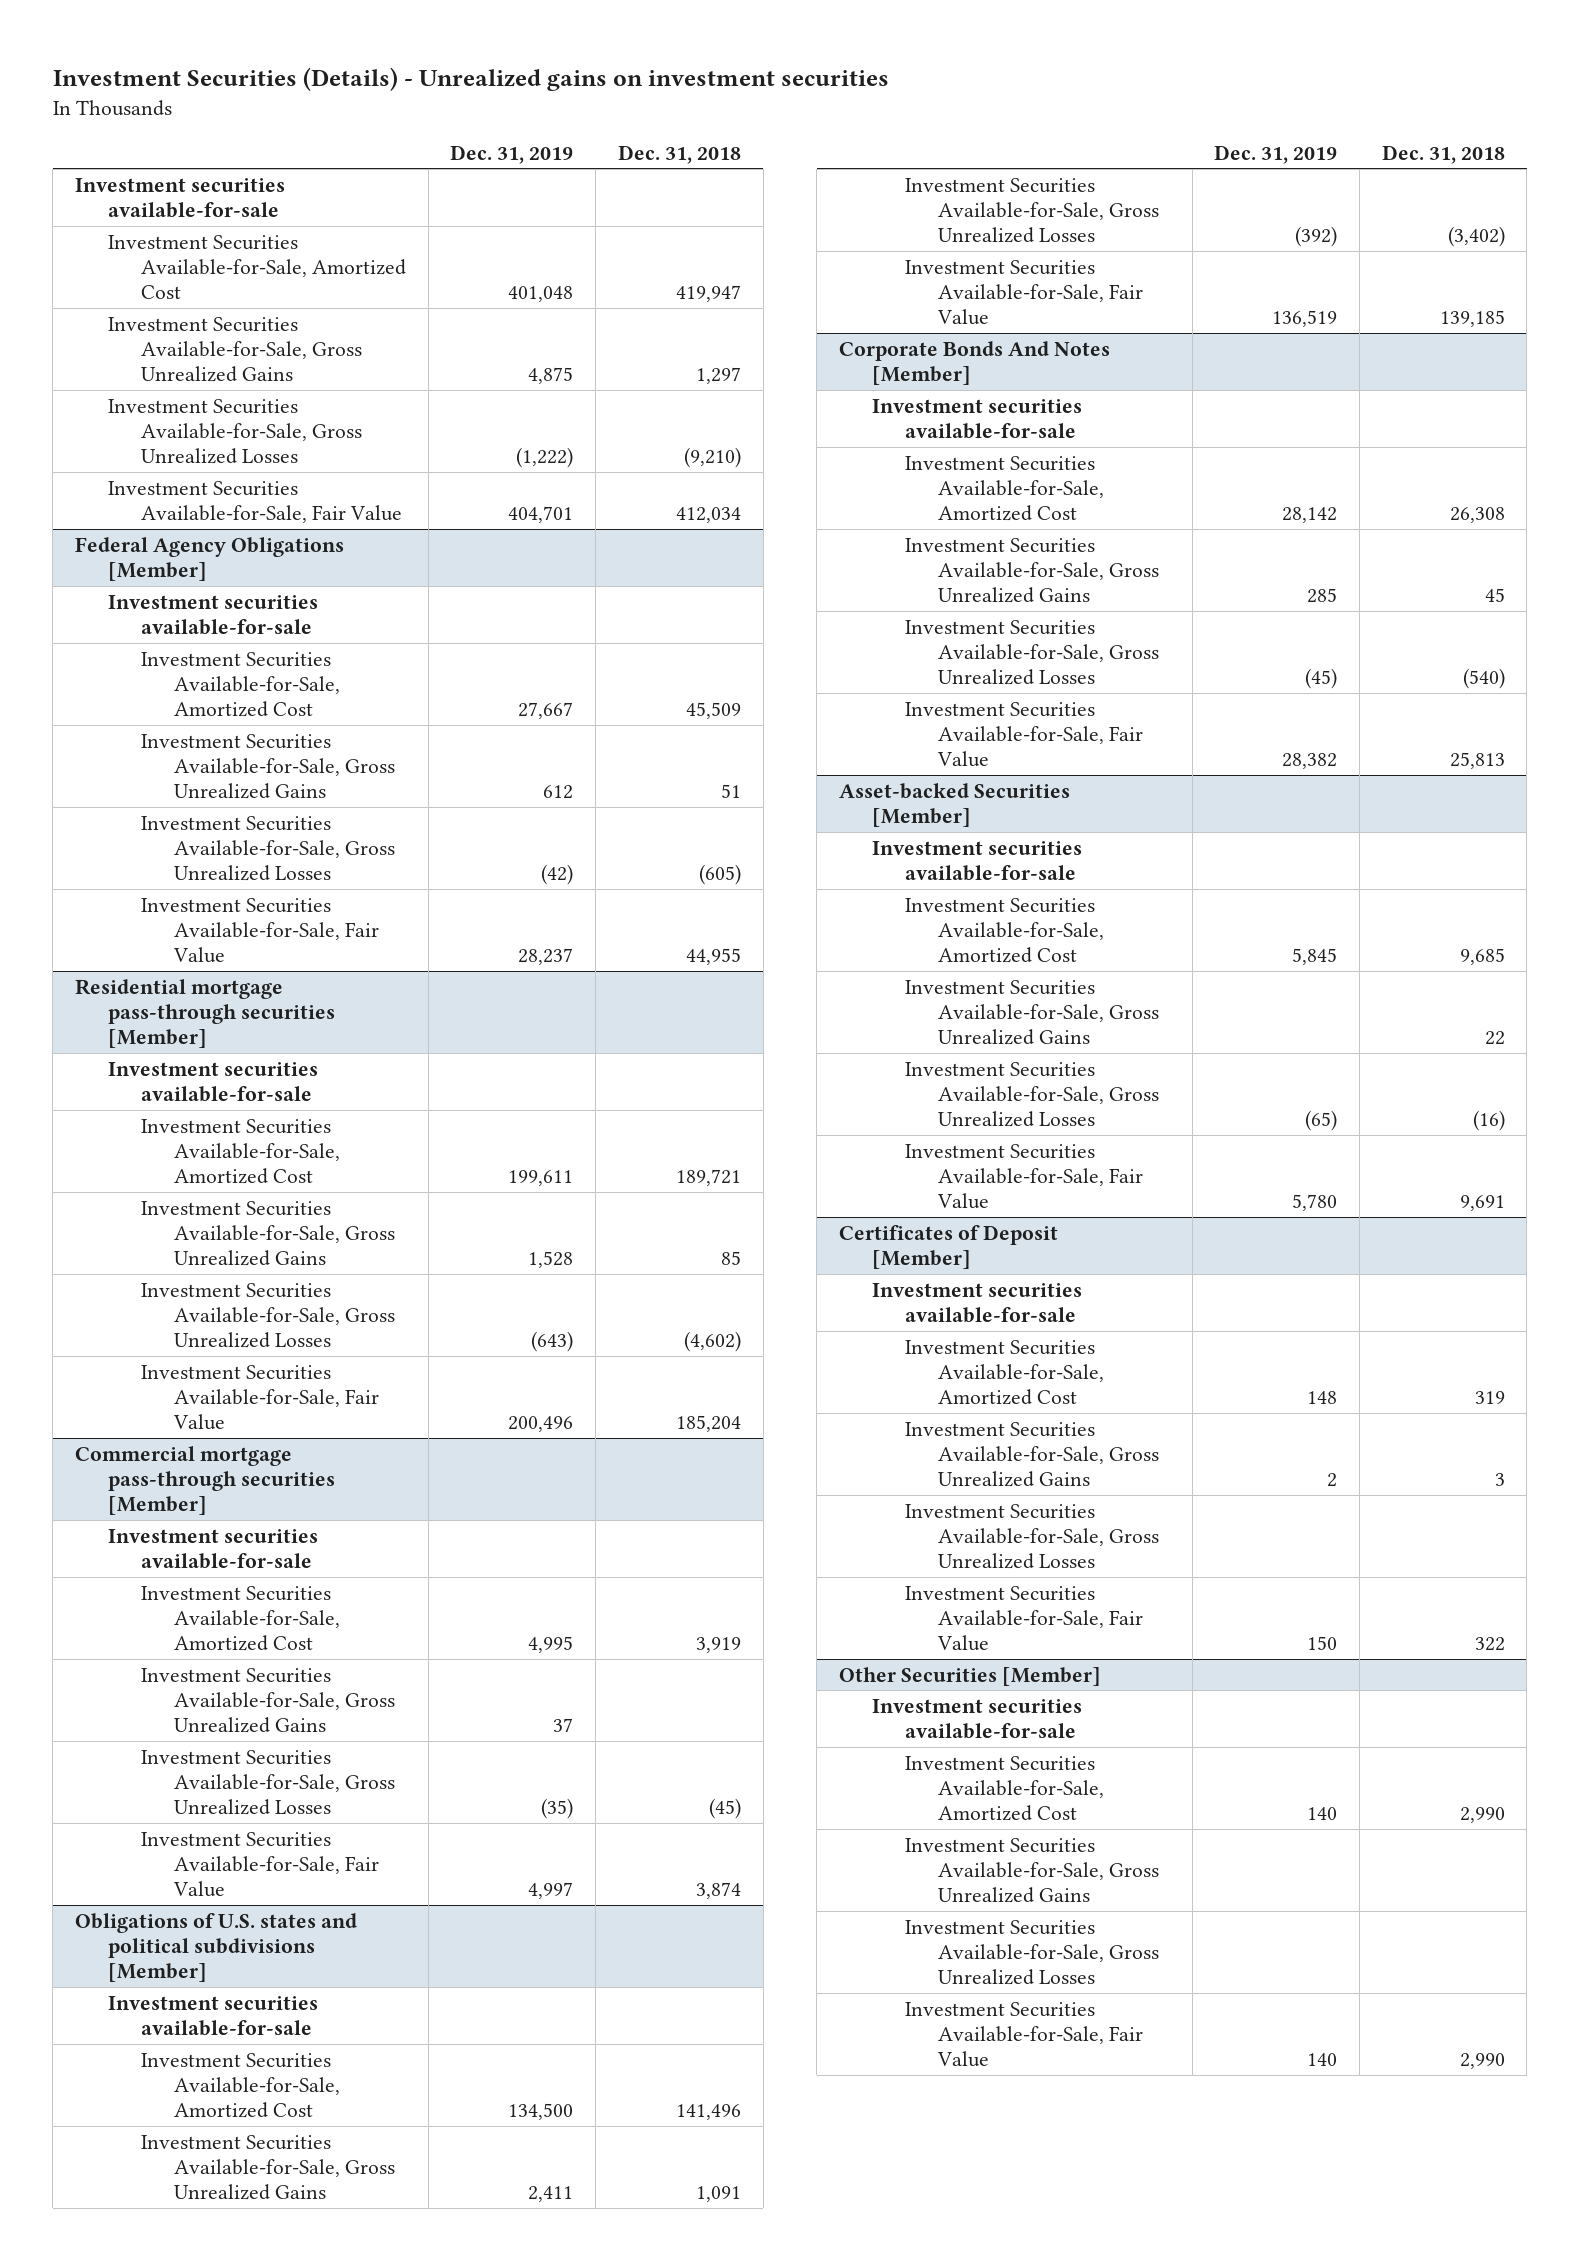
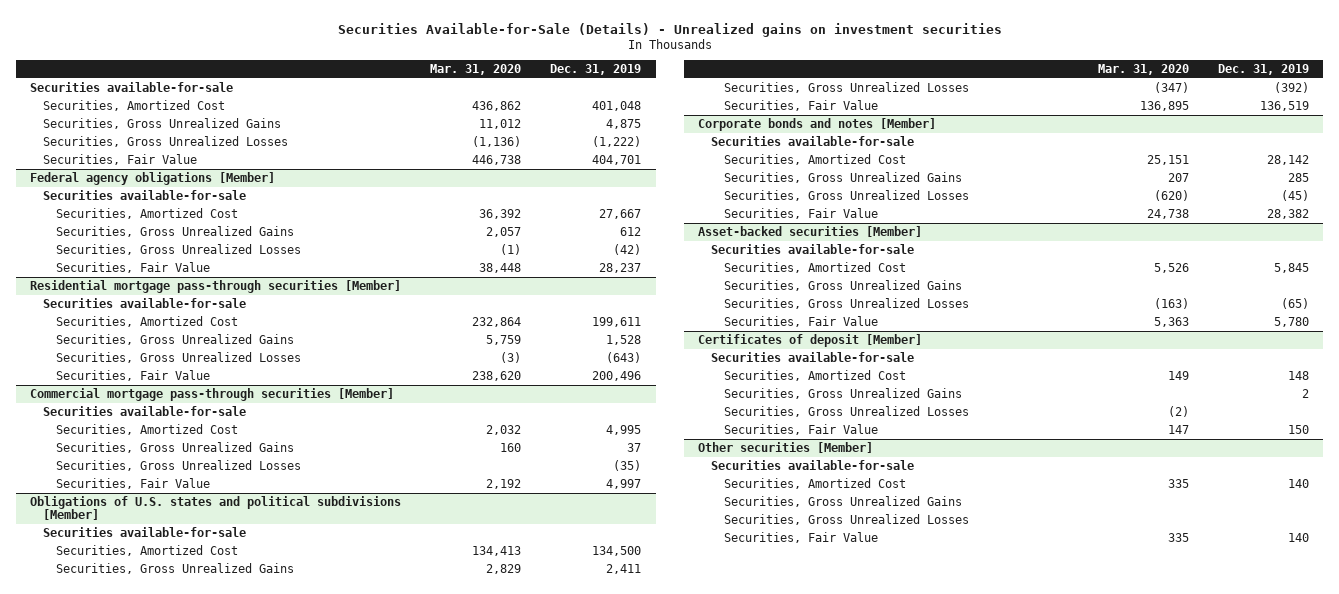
- Investment Securities (Details) - Unrealized gains on investment securities
+ Securities Available-for-Sale (Details) - Unrealized gains on investment securities
- | Dec. 31, 2019 | Dec. 31, 2018
+ | Mar. 31, 2020 | Dec. 31, 2019
- Investment securities available-for-sale
- Investment Securities Available-for-Sale, Amortized Cost | 401,048 | 419,947
- Investment Securities Available-for-Sale, Gross Unrealized Gains | 4,875 | 1,297
- Investment Securities Available-for-Sale, Gross Unrealized Losses | (1,222) | (9,210)
- Investment Securities Available-for-Sale, Fair Value | 404,701 | 412,034
- Federal Agency Obligations [Member]
- Investment securities available-for-sale
- Investment Securities Available-for-Sale, Amortized Cost | 27,667 | 45,509
- Investment Securities Available-for-Sale, Gross Unrealized Gains | 612 | 51
- Investment Securities Available-for-Sale, Gross Unrealized Losses | (42) | (605)
- Investment Securities Available-for-Sale, Fair Value | 28,237 | 44,955
+ Securities available-for-sale
+ Securities, Amortized Cost | 436,862 | 401,048
+ Securities, Gross Unrealized Gains | 11,012 | 4,875
+ Securities, Gross Unrealized Losses | (1,136) | (1,222)
+ Securities, Fair Value | 446,738 | 404,701
+ Federal agency obligations [Member]
+ Securities available-for-sale
+ Securities, Amortized Cost | 36,392 | 27,667
+ Securities, Gross Unrealized Gains | 2,057 | 612
+ Securities, Gross Unrealized Losses | (1) | (42)
+ Securities, Fair Value | 38,448 | 28,237
@ Residential mortgage pass-through securities [Member]
- Investment securities available-for-sale
- Investment Securities Available-for-Sale, Amortized Cost | 199,611 | 189,721
- Investment Securities Available-for-Sale, Gross Unrealized Gains | 1,528 | 85
- Investment Securities Available-for-Sale, Gross Unrealized Losses | (643) | (4,602)
- Investment Securities Available-for-Sale, Fair Value | 200,496 | 185,204
+ Securities available-for-sale
+ Securities, Amortized Cost | 232,864 | 199,611
+ Securities, Gross Unrealized Gains | 5,759 | 1,528
+ Securities, Gross Unrealized Losses | (3) | (643)
+ Securities, Fair Value | 238,620 | 200,496
@ Commercial mortgage pass-through securities [Member]
- Investment securities available-for-sale
- Investment Securities Available-for-Sale, Amortized Cost | 4,995 | 3,919
- Investment Securities Available-for-Sale, Gross Unrealized Gains | 37 |
- Investment Securities Available-for-Sale, Gross Unrealized Losses | (35) | (45)
- Investment Securities Available-for-Sale, Fair Value | 4,997 | 3,874
+ Securities available-for-sale
+ Securities, Amortized Cost | 2,032 | 4,995
+ Securities, Gross Unrealized Gains | 160 | 37
+ Securities, Gross Unrealized Losses | | (35)
+ Securities, Fair Value | 2,192 | 4,997
@ Obligations of U.S. states and political subdivisions [Member]
- Investment securities available-for-sale
- Investment Securities Available-for-Sale, Amortized Cost | 134,500 | 141,496
- Investment Securities Available-for-Sale, Gross Unrealized Gains | 2,411 | 1,091
- Investment Securities Available-for-Sale, Gross Unrealized Losses | (392) | (3,402)
- Investment Securities Available-for-Sale, Fair Value | 136,519 | 139,185
- Corporate Bonds And Notes [Member]
- Investment securities available-for-sale
- Investment Securities Available-for-Sale, Amortized Cost | 28,142 | 26,308
- Investment Securities Available-for-Sale, Gross Unrealized Gains | 285 | 45
- Investment Securities Available-for-Sale, Gross Unrealized Losses | (45) | (540)
- Investment Securities Available-for-Sale, Fair Value | 28,382 | 25,813
- Asset-backed Securities [Member]
- Investment securities available-for-sale
- Investment Securities Available-for-Sale, Amortized Cost | 5,845 | 9,685
- Investment Securities Available-for-Sale, Gross Unrealized Gains | | 22
- Investment Securities Available-for-Sale, Gross Unrealized Losses | (65) | (16)
- Investment Securities Available-for-Sale, Fair Value | 5,780 | 9,691
- Certificates of Deposit [Member]
- Investment securities available-for-sale
- Investment Securities Available-for-Sale, Amortized Cost | 148 | 319
- Investment Securities Available-for-Sale, Gross Unrealized Gains | 2 | 3
- Investment Securities Available-for-Sale, Gross Unrealized Losses
- Investment Securities Available-for-Sale, Fair Value | 150 | 322
- Other Securities [Member]
- Investment securities available-for-sale
- Investment Securities Available-for-Sale, Amortized Cost | 140 | 2,990
- Investment Securities Available-for-Sale, Gross Unrealized Gains
- Investment Securities Available-for-Sale, Gross Unrealized Losses
- Investment Securities Available-for-Sale, Fair Value | 140 | 2,990
@ Obligations of U.S. states and political subdivisions [Member]
+ Securities available-for-sale
+ Securities, Amortized Cost | 134,413 | 134,500
+ Securities, Gross Unrealized Gains | 2,829 | 2,411
+ Securities, Gross Unrealized Losses | (347) | (392)
+ Securities, Fair Value | 136,895 | 136,519
+ Corporate bonds and notes [Member]
+ Securities available-for-sale
+ Securities, Amortized Cost | 25,151 | 28,142
+ Securities, Gross Unrealized Gains | 207 | 285
+ Securities, Gross Unrealized Losses | (620) | (45)
+ Securities, Fair Value | 24,738 | 28,382
+ Asset-backed securities [Member]
+ Securities available-for-sale
+ Securities, Amortized Cost | 5,526 | 5,845
+ Securities, Gross Unrealized Gains
+ Securities, Gross Unrealized Losses | (163) | (65)
+ Securities, Fair Value | 5,363 | 5,780
+ Certificates of deposit [Member]
+ Securities available-for-sale
+ Securities, Amortized Cost | 149 | 148
+ Securities, Gross Unrealized Gains | | 2
+ Securities, Gross Unrealized Losses | (2) |
+ Securities, Fair Value | 147 | 150
+ Other securities [Member]
+ Securities available-for-sale
+ Securities, Amortized Cost | 335 | 140
+ Securities, Gross Unrealized Gains
+ Securities, Gross Unrealized Losses
+ Securities, Fair Value | 335 | 140

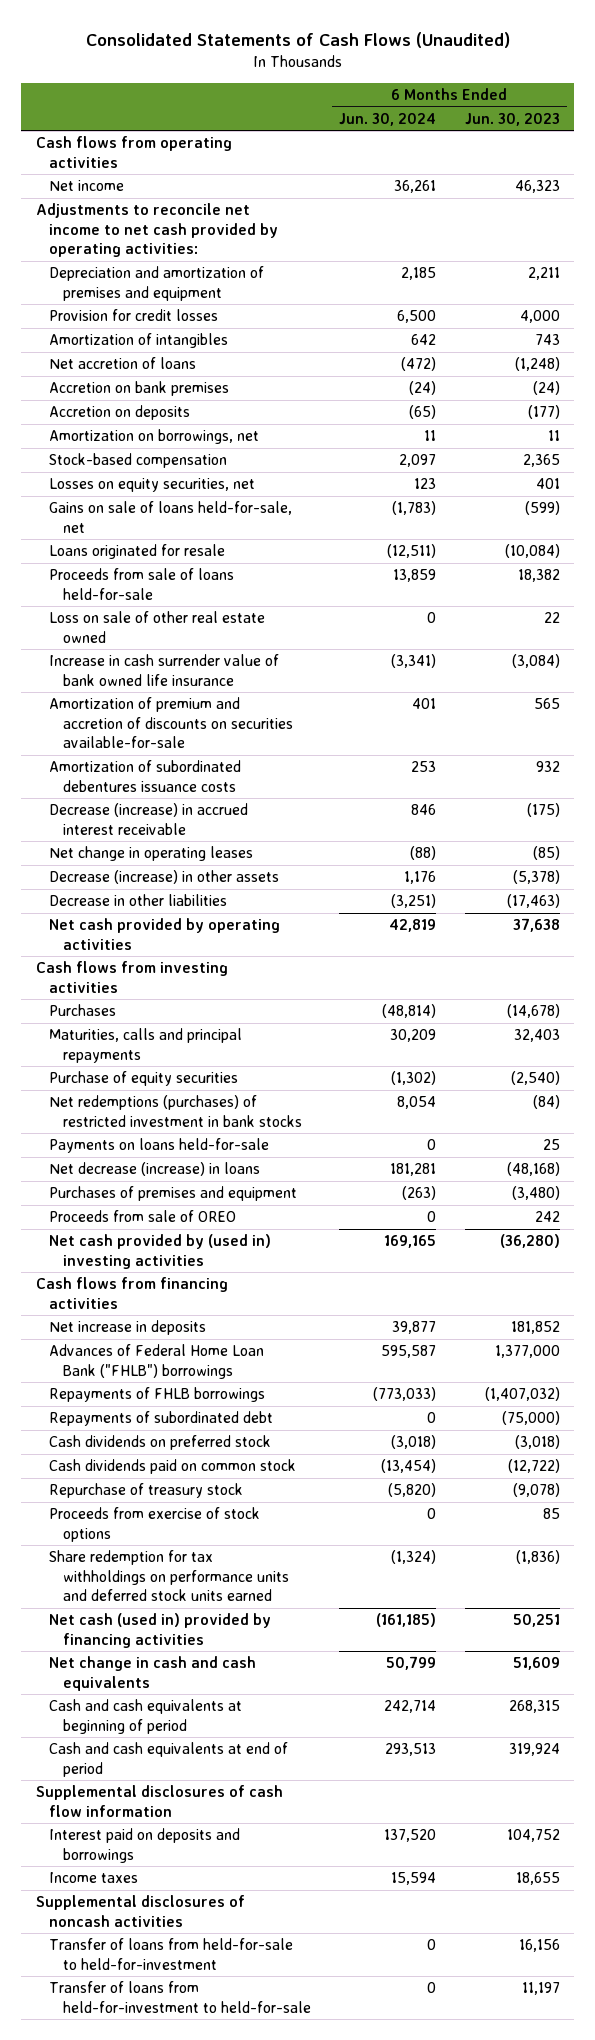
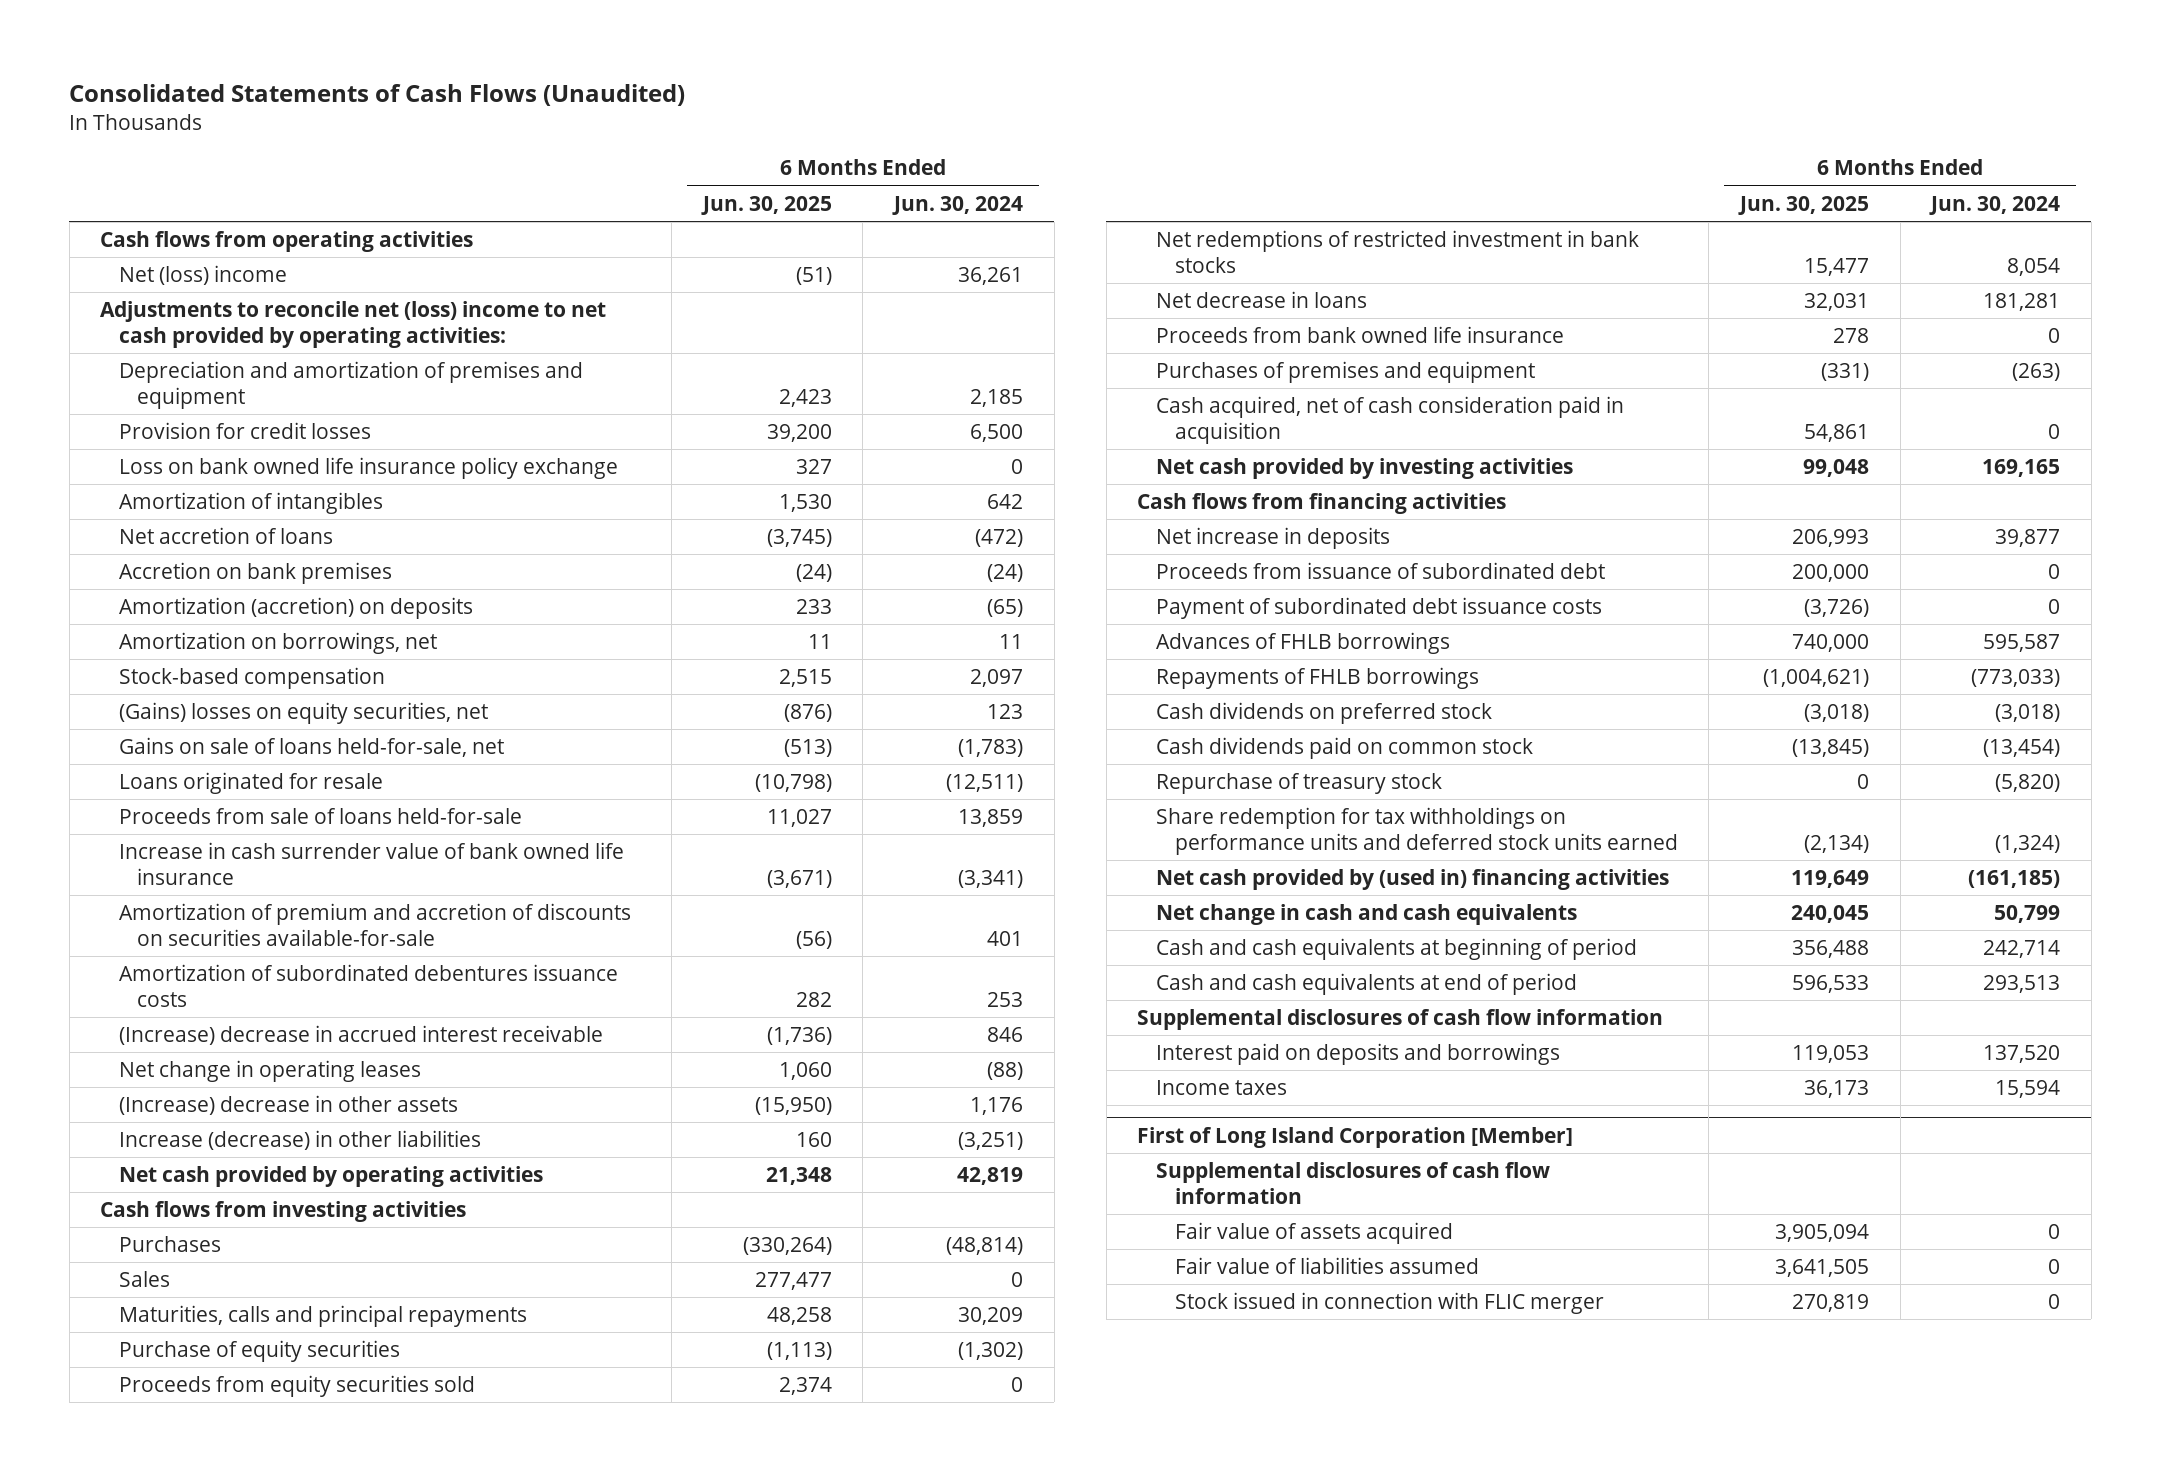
- | 6 Months Ended Jun. 30, 2024 | 6 Months Ended Jun. 30, 2023
+ | 6 Months Ended Jun. 30, 2025 | 6 Months Ended Jun. 30, 2024
- Net income | 36,261 | 46,323
- Adjustments to reconcile net income to net cash provided by operating activities:
+ Net (loss) income | (51) | 36,261
+ Adjustments to reconcile net (loss) income to net cash provided by operating activities:
+ Loss on bank owned life insurance policy exchange | 327 | 0
- Accretion on deposits | (65) | (177)
+ Amortization (accretion) on deposits | 233 | (65)
- Losses on equity securities, net | 123 | 401
+ (Gains) losses on equity securities, net | (876) | 123
- Loss on sale of other real estate owned | 0 | 22
- Decrease (increase) in accrued interest receivable | 846 | (175)
+ (Increase) decrease in accrued interest receivable | (1,736) | 846
- Decrease (increase) in other assets | 1,176 | (5,378)
- Decrease in other liabilities | (3,251) | (17,463)
+ (Increase) decrease in other assets | (15,950) | 1,176
+ Increase (decrease) in other liabilities | 160 | (3,251)
+ Sales | 277,477 | 0
- Net redemptions (purchases) of restricted investment in bank stocks | 8,054 | (84)
- Payments on loans held-for-sale | 0 | 25
- Net decrease (increase) in loans | 181,281 | (48,168)
+ Proceeds from equity securities sold | 2,374 | 0
+ Net redemptions of restricted investment in bank stocks | 15,477 | 8,054
+ Net decrease in loans | 32,031 | 181,281
+ Proceeds from bank owned life insurance | 278 | 0
- Proceeds from sale of OREO | 0 | 242
- Net cash provided by (used in) investing activities | 169,165 | (36,280)
+ Cash acquired, net of cash consideration paid in acquisition | 54,861 | 0
+ Net cash provided by investing activities | 99,048 | 169,165
- Advances of Federal Home Loan Bank ("FHLB") borrowings | 595,587 | 1,377,000
+ Proceeds from issuance of subordinated debt | 200,000 | 0
+ Payment of subordinated debt issuance costs | (3,726) | 0
+ Advances of FHLB borrowings | 740,000 | 595,587
- Repayments of subordinated debt | 0 | (75,000)
- Proceeds from exercise of stock options | 0 | 85
- Net cash (used in) provided by financing activities | (161,185) | 50,251
+ Net cash provided by (used in) financing activities | 119,649 | (161,185)
- Supplemental disclosures of noncash activities
- Transfer of loans from held-for-sale to held-for-investment | 0 | 16,156
- Transfer of loans from held-for-investment to held-for-sale | 0 | 11,197
+ First of Long Island Corporation [Member]
+ Supplemental disclosures of cash flow information
+ Fair value of assets acquired | 3,905,094 | 0
+ Fair value of liabilities assumed | 3,641,505 | 0
+ Stock issued in connection with FLIC merger | 270,819 | 0

